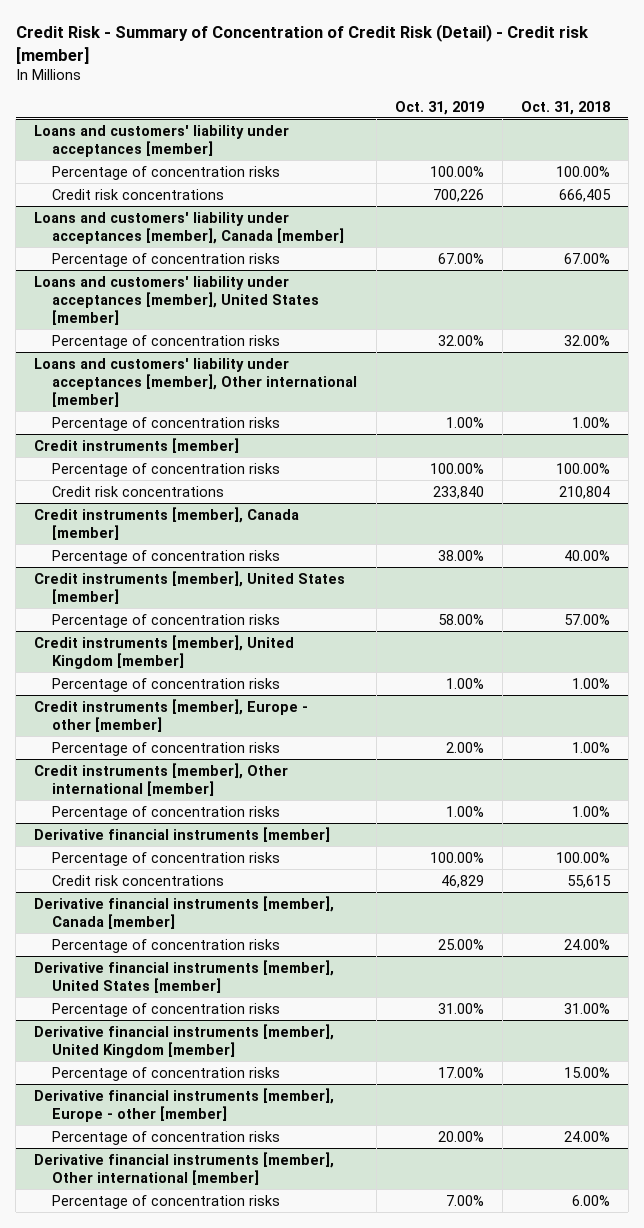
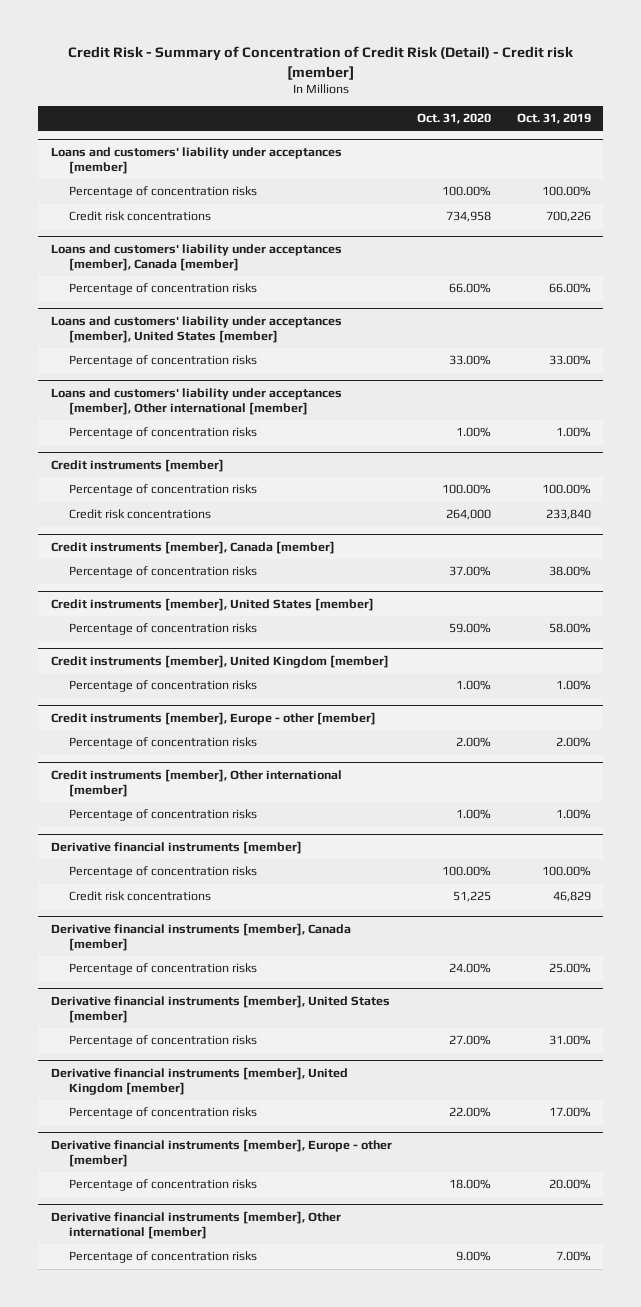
- | Oct. 31, 2019 | Oct. 31, 2018
+ | Oct. 31, 2020 | Oct. 31, 2019
@ Loans and customers' liability under acceptances [member], Canada [member]
- Percentage of concentration risks | 67.00% | 67.00%
+ Percentage of concentration risks | 66.00% | 66.00%
@ Loans and customers' liability under acceptances [member], United States [member]
- Percentage of concentration risks | 32.00% | 32.00%
+ Percentage of concentration risks | 33.00% | 33.00%

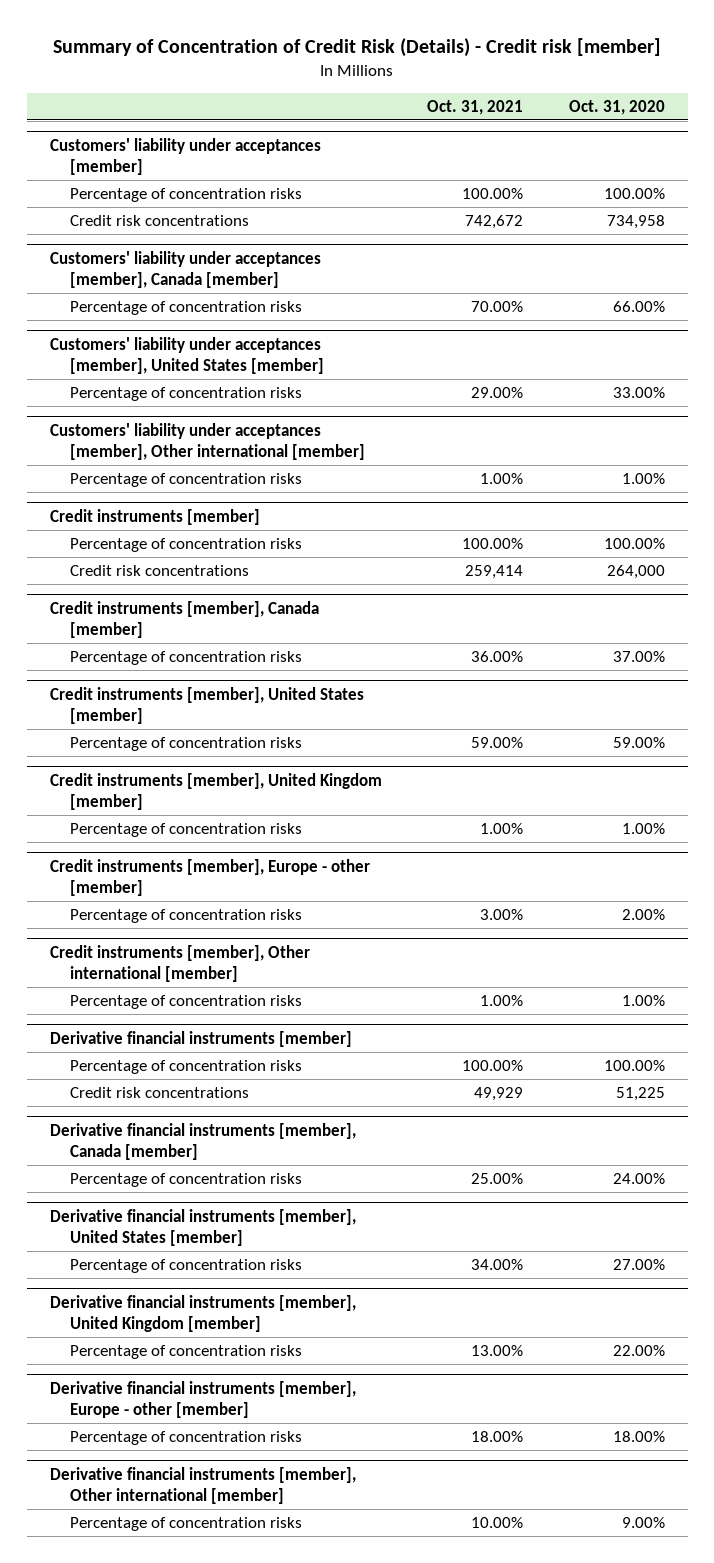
- Credit Risk - Summary of Concentration of Credit Risk (Detail) - Credit risk [member]
+ Summary of Concentration of Credit Risk (Details) - Credit risk [member]
- | Oct. 31, 2020 | Oct. 31, 2019
+ | Oct. 31, 2021 | Oct. 31, 2020
- Loans and customers' liability under acceptances [member]
+ Customers' liability under acceptances [member]
- Loans and customers' liability under acceptances [member], Canada [member]
+ Customers' liability under acceptances [member], Canada [member]
- Loans and customers' liability under acceptances [member], United States [member]
+ Customers' liability under acceptances [member], United States [member]
- Loans and customers' liability under acceptances [member], Other international [member]
+ Customers' liability under acceptances [member], Other international [member]

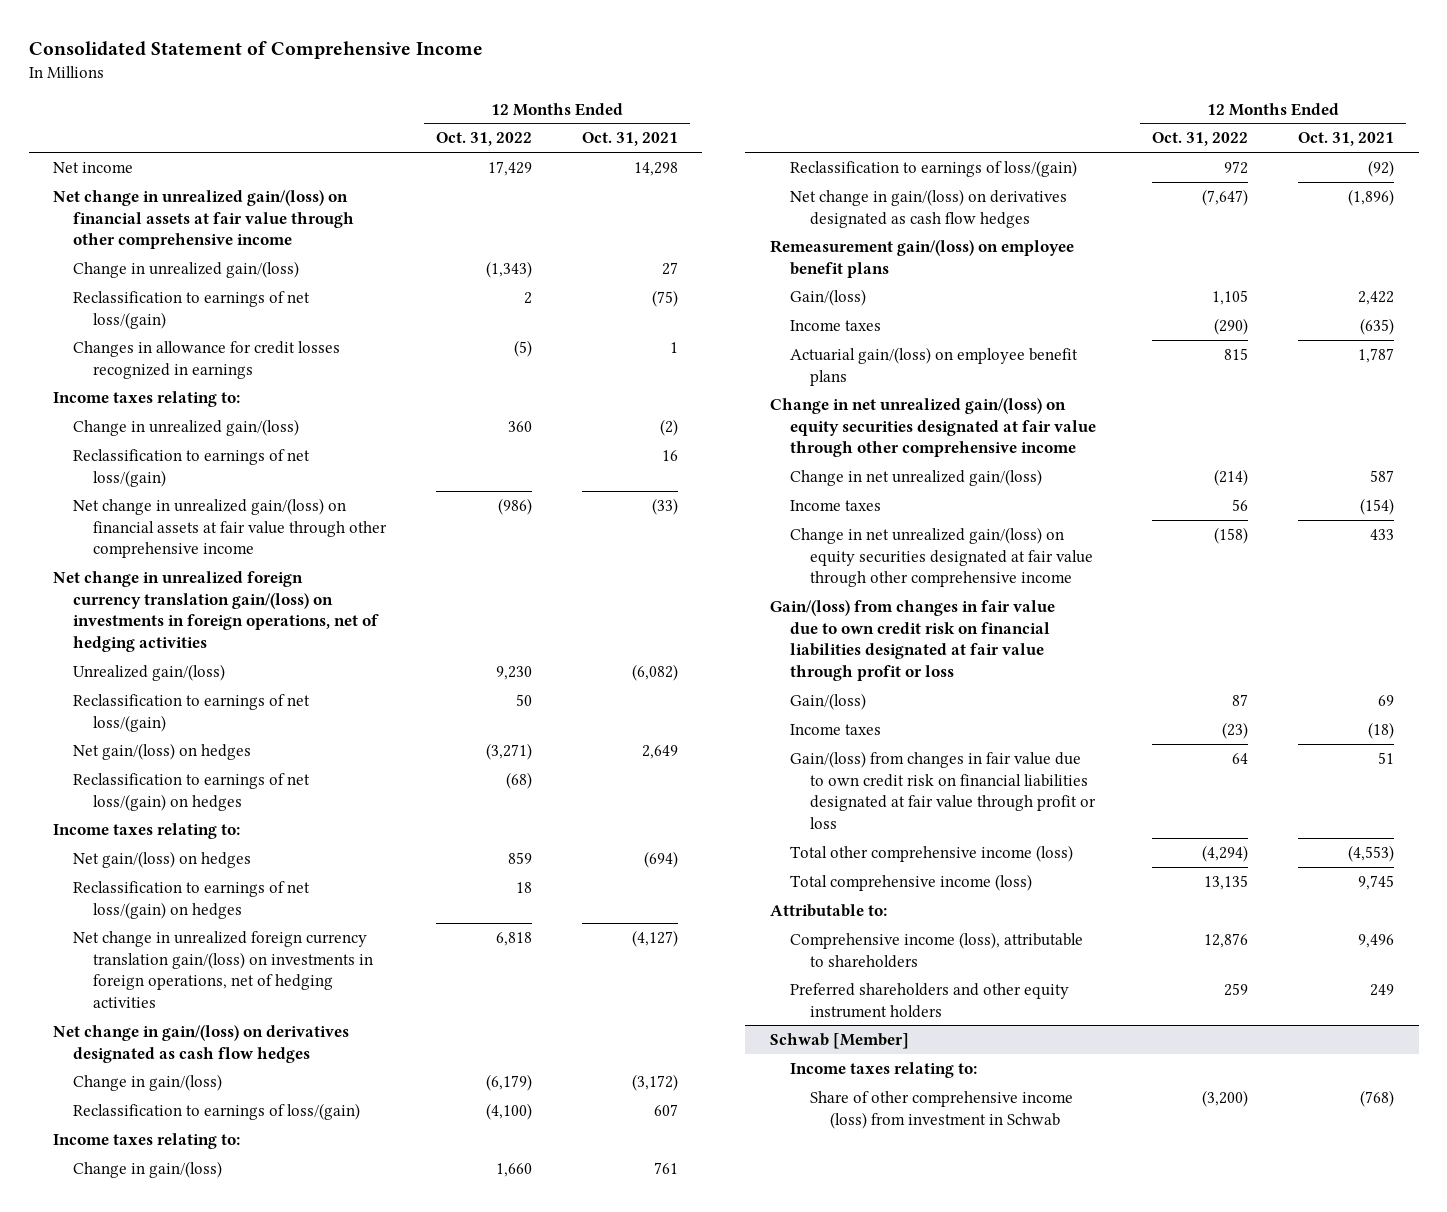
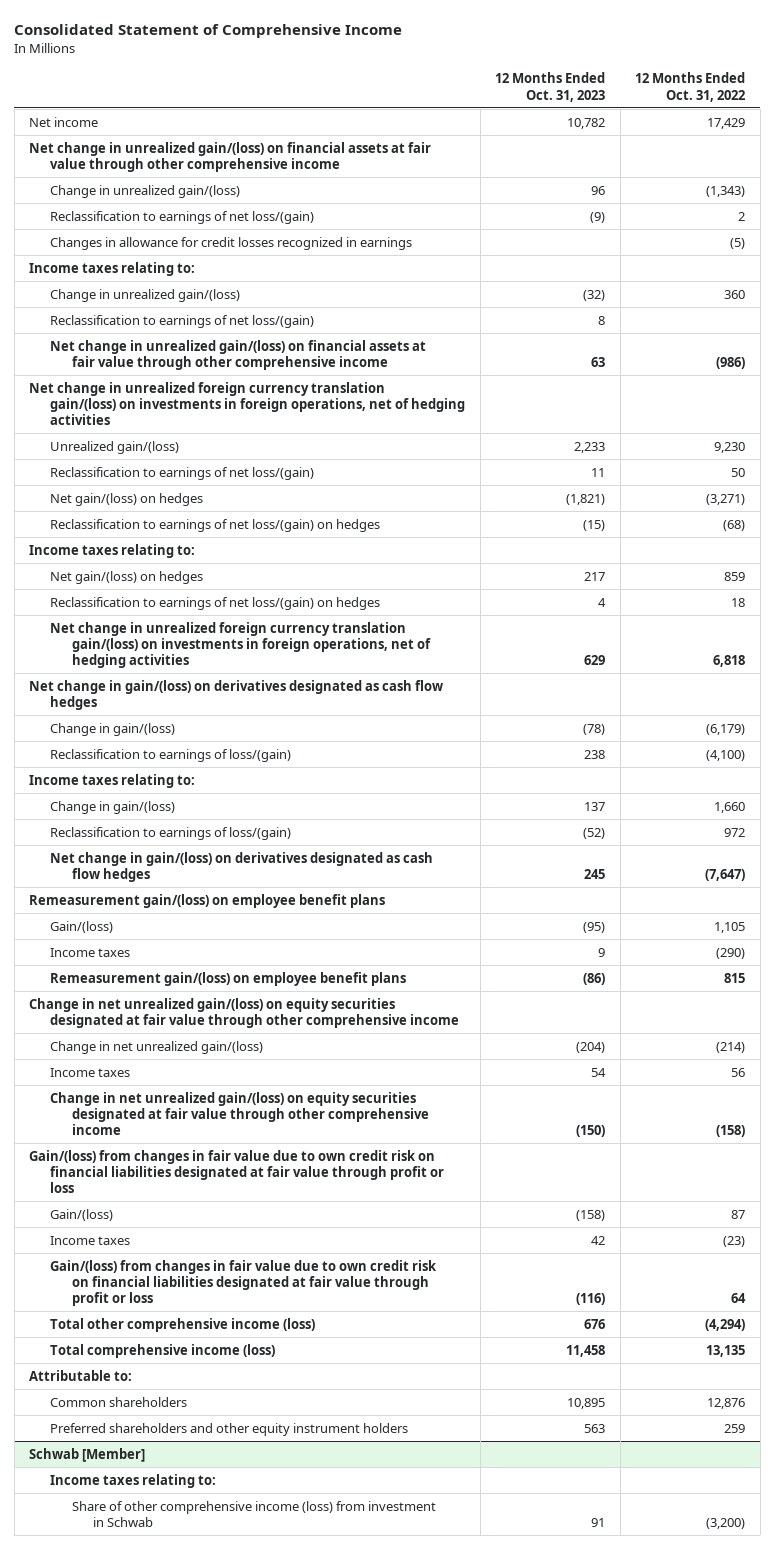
- | 12 Months Ended Oct. 31, 2022 | 12 Months Ended Oct. 31, 2021
+ | 12 Months Ended Oct. 31, 2023 | 12 Months Ended Oct. 31, 2022
- Actuarial gain/(loss) on employee benefit plans | 815 | 1,787
+ Remeasurement gain/(loss) on employee benefit plans | (86) | 815
- Comprehensive income (loss), attributable to shareholders | 12,876 | 9,496
+ Common shareholders | 10,895 | 12,876

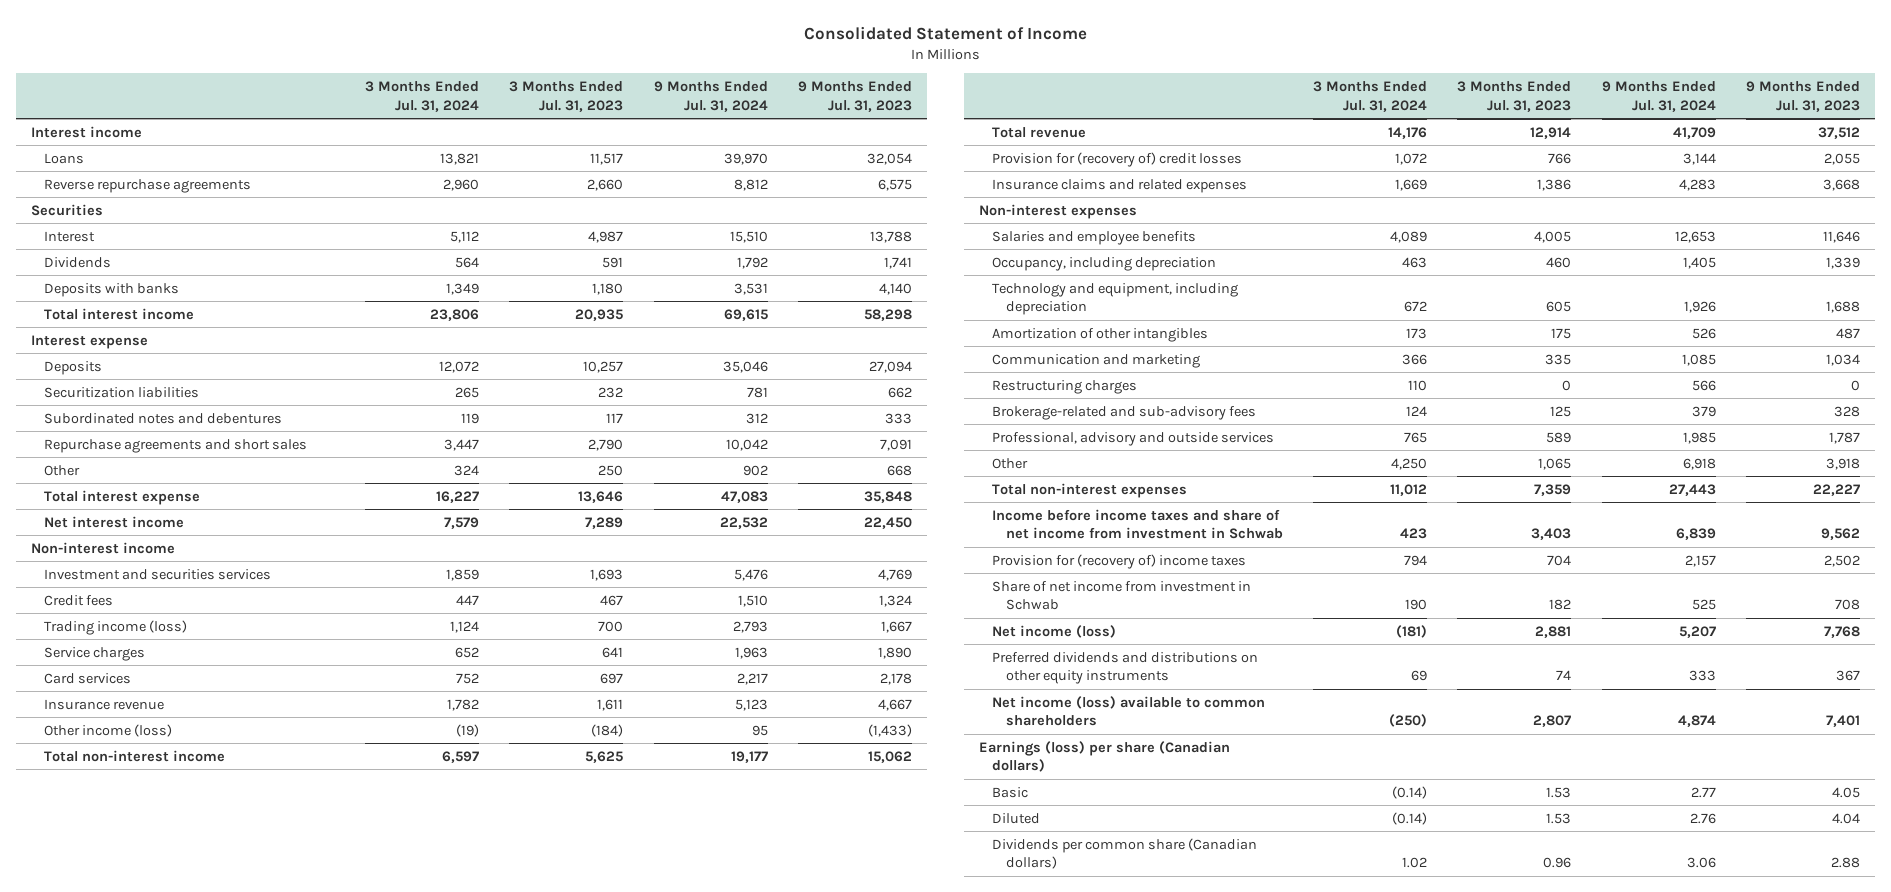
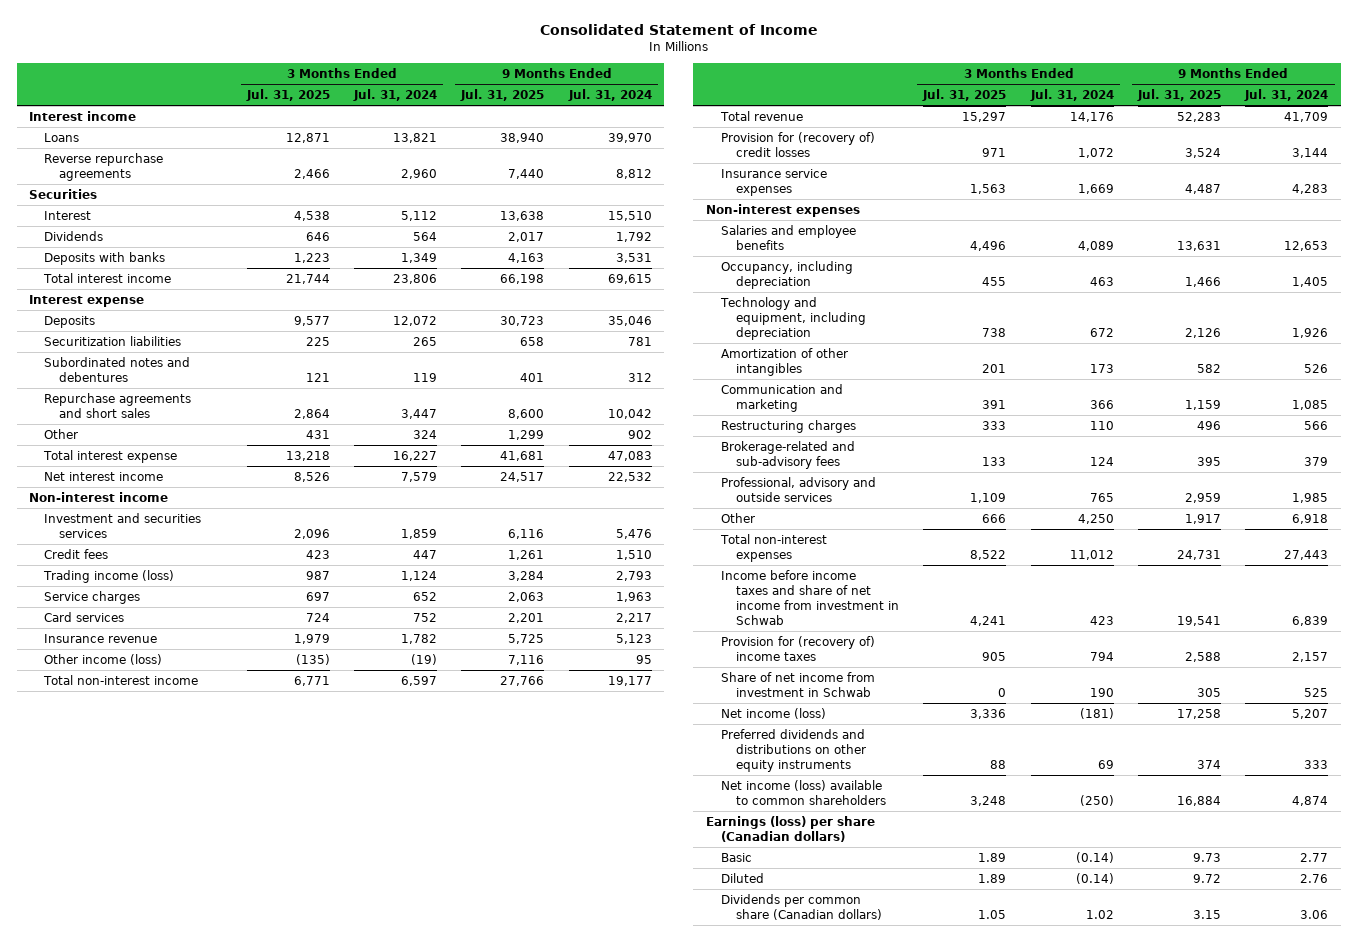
- | 3 Months Ended Jul. 31, 2024 | 3 Months Ended Jul. 31, 2023 | 9 Months Ended Jul. 31, 2024 | 9 Months Ended Jul. 31, 2023
+ | 3 Months Ended Jul. 31, 2025 | 3 Months Ended Jul. 31, 2024 | 9 Months Ended Jul. 31, 2025 | 9 Months Ended Jul. 31, 2024
- Insurance claims and related expenses | 1,669 | 1,386 | 4,283 | 3,668
+ Insurance service expenses | 1,563 | 1,669 | 4,487 | 4,283

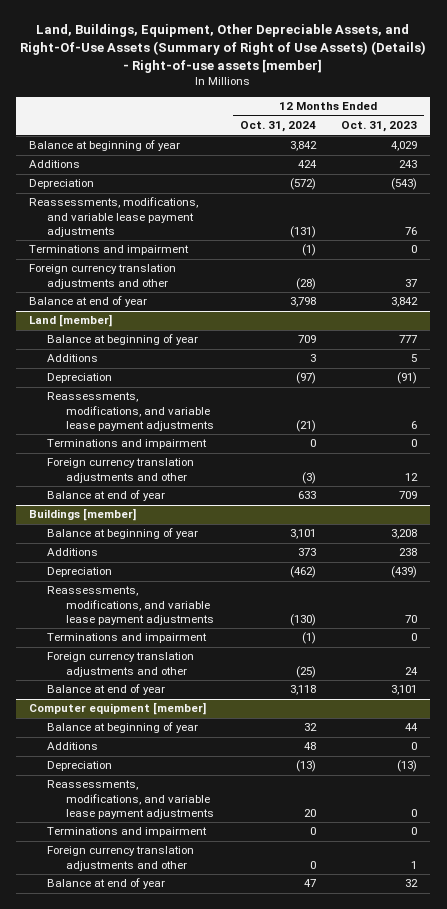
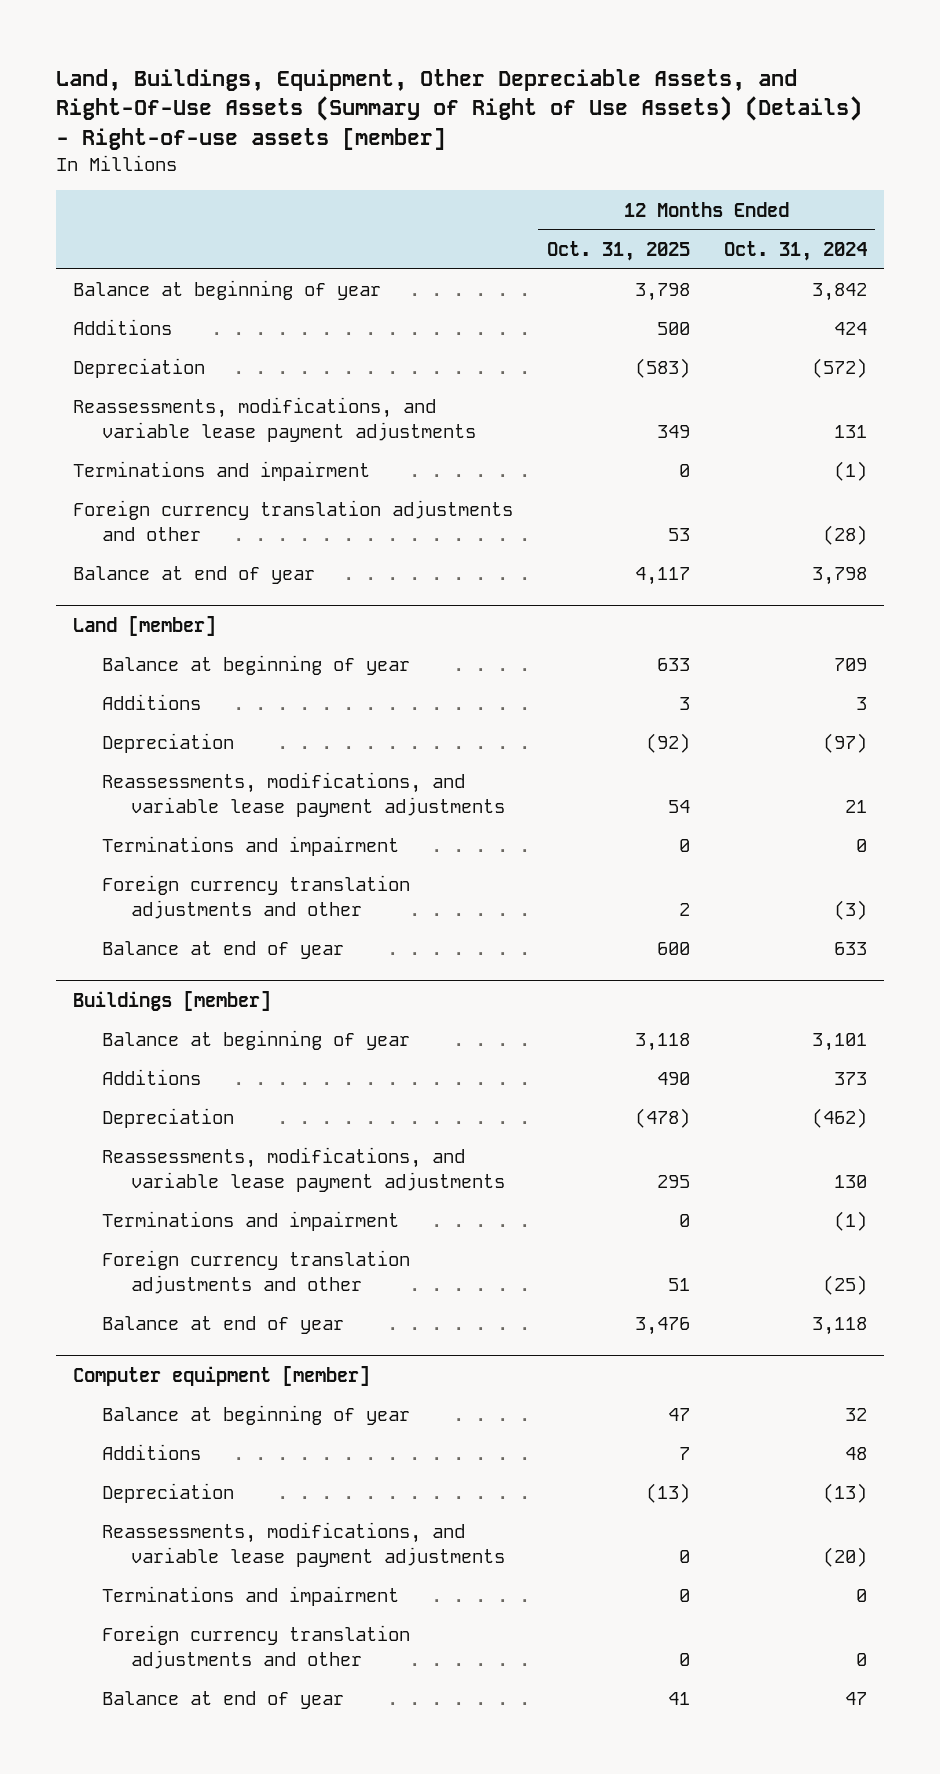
- | 12 Months Ended Oct. 31, 2024 | 12 Months Ended Oct. 31, 2023
+ | 12 Months Ended Oct. 31, 2025 | 12 Months Ended Oct. 31, 2024
- Reassessments, modifications, and variable lease payment adjustments | (131) | 76
+ Reassessments, modifications, and variable lease payment adjustments | 349 | 131
@ Land [member]
- Reassessments, modifications, and variable lease payment adjustments | (21) | 6
+ Reassessments, modifications, and variable lease payment adjustments | 54 | 21
@ Buildings [member]
- Reassessments, modifications, and variable lease payment adjustments | (130) | 70
+ Reassessments, modifications, and variable lease payment adjustments | 295 | 130
@ Computer equipment [member]
- Reassessments, modifications, and variable lease payment adjustments | 20 | 0
+ Reassessments, modifications, and variable lease payment adjustments | 0 | (20)

